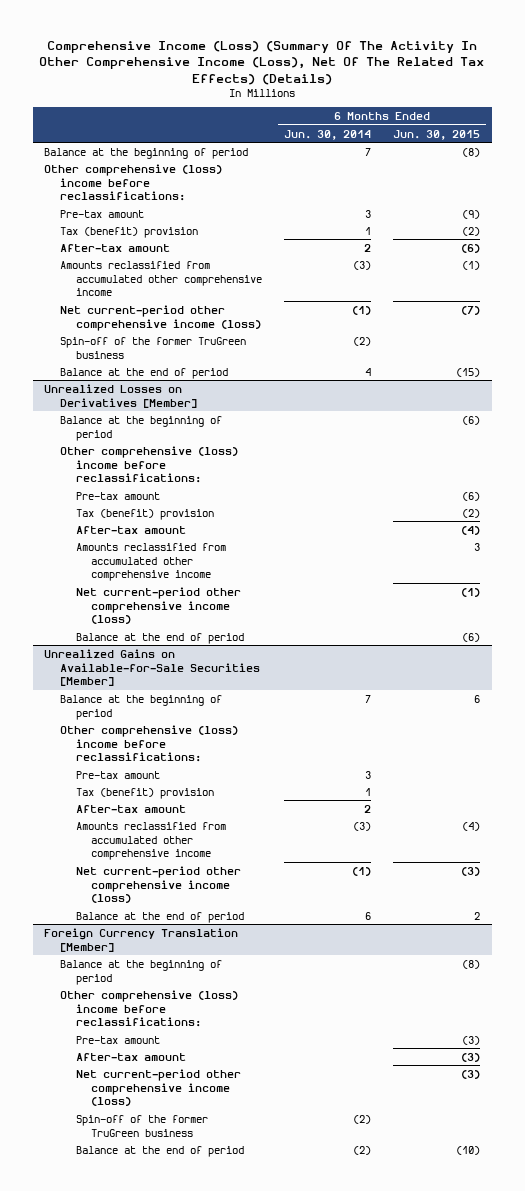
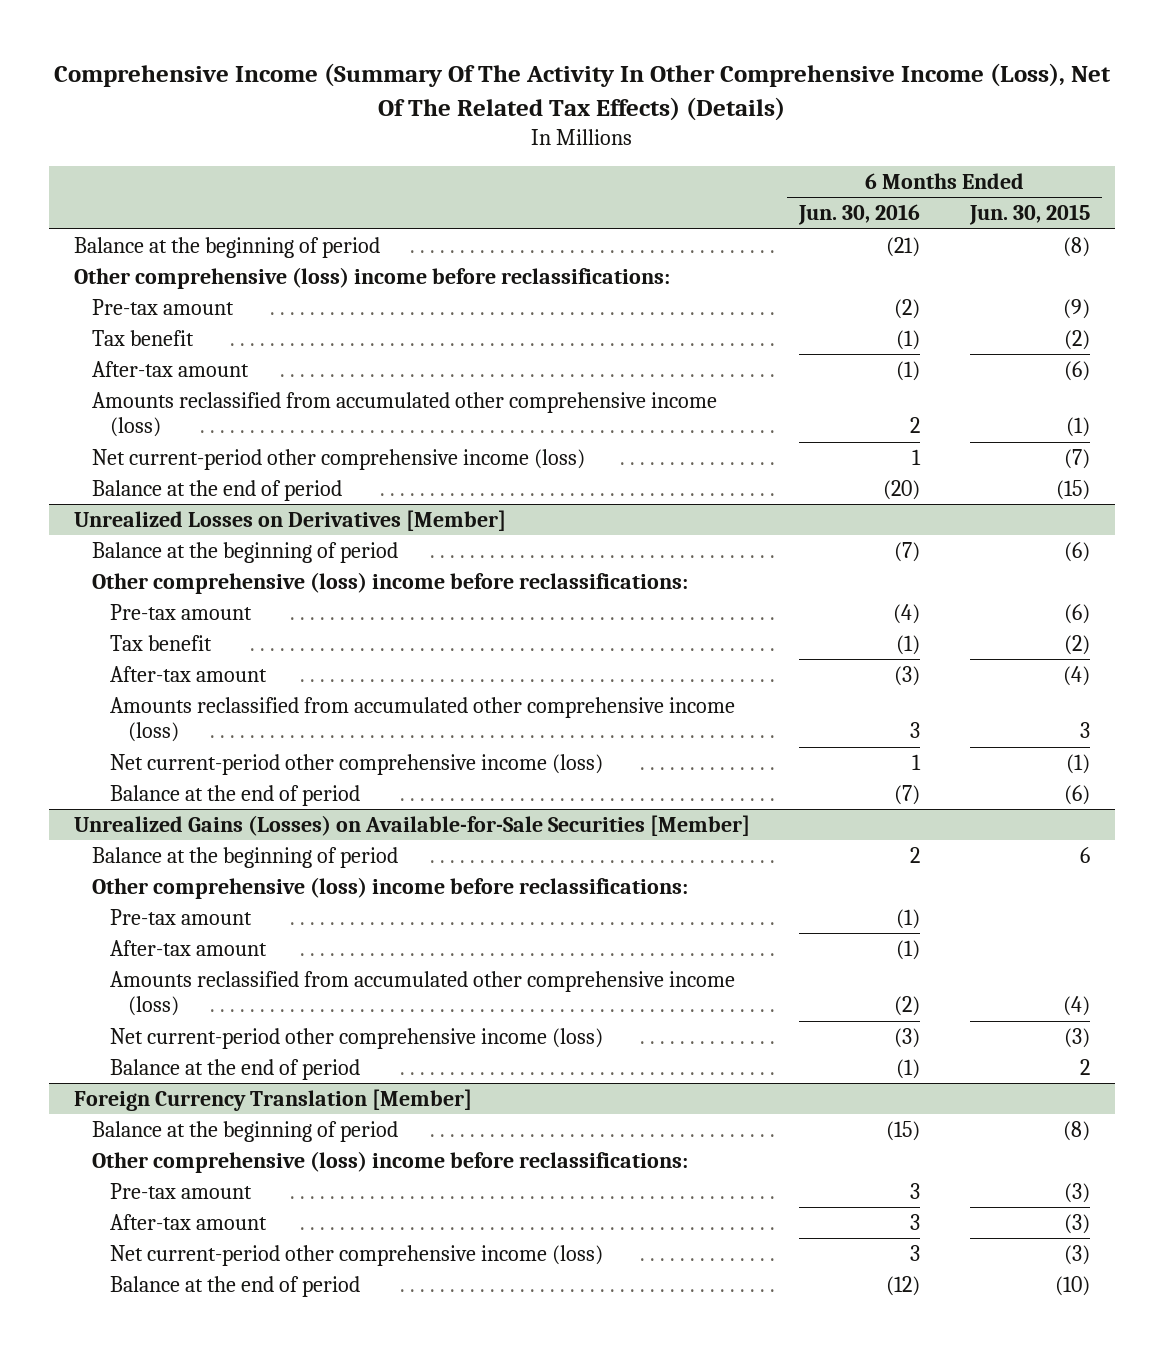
- Comprehensive Income (Loss) (Summary Of The Activity In Other Comprehensive Income (Loss), Net Of The Related Tax Effects) (Details)
+ Comprehensive Income (Summary Of The Activity In Other Comprehensive Income (Loss), Net Of The Related Tax Effects) (Details)
- | 6 Months Ended Jun. 30, 2014 | 6 Months Ended Jun. 30, 2015
+ | 6 Months Ended Jun. 30, 2016 | 6 Months Ended Jun. 30, 2015
- Tax (benefit) provision | 1 | (2)
+ Tax benefit | (1) | (2)
- Amounts reclassified from accumulated other comprehensive income | (3) | (1)
+ Amounts reclassified from accumulated other comprehensive income (loss) | 2 | (1)
- Spin-off of the former TruGreen business | (2) |
@ Unrealized Losses on Derivatives [Member]
- Tax (benefit) provision | | (2)
+ Tax benefit | (1) | (2)
- Amounts reclassified from accumulated other comprehensive income | | 3
+ Amounts reclassified from accumulated other comprehensive income (loss) | 3 | 3
- Unrealized Gains on Available-for-Sale Securities [Member]
+ Unrealized Gains (Losses) on Available-for-Sale Securities [Member]
- Tax (benefit) provision | 1 |
- Amounts reclassified from accumulated other comprehensive income | (3) | (4)
+ Amounts reclassified from accumulated other comprehensive income (loss) | (2) | (4)
@ Foreign Currency Translation [Member]
- Spin-off of the former TruGreen business | (2) |

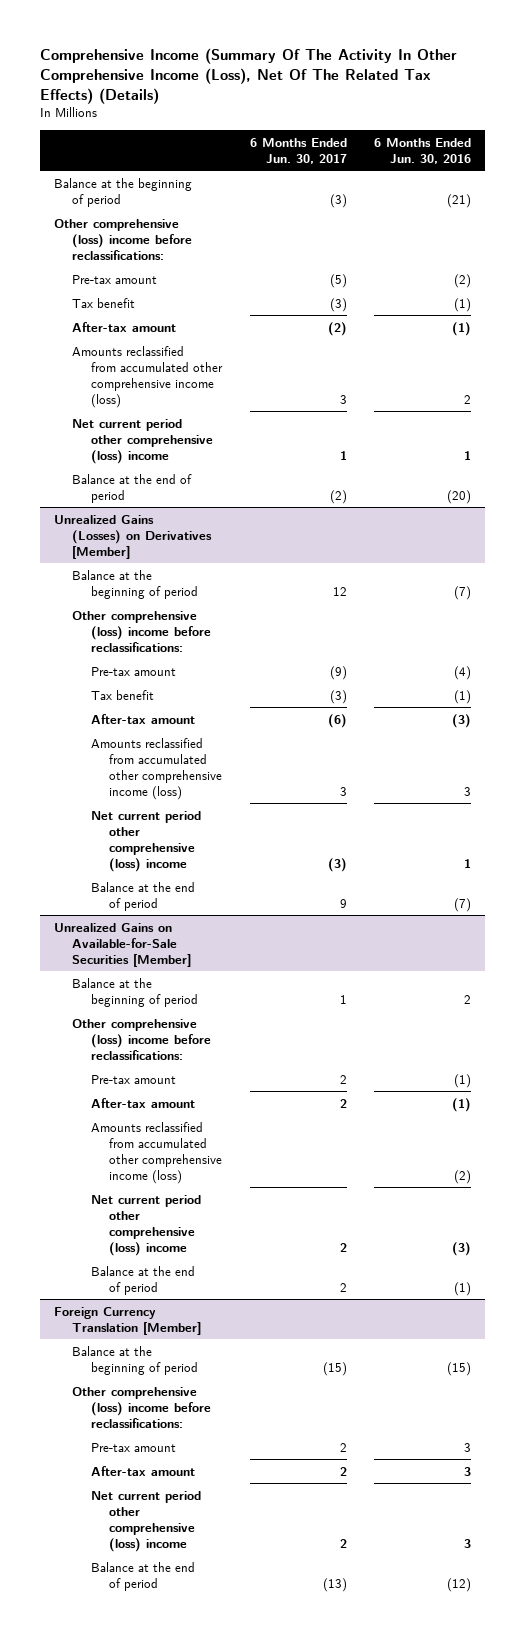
- | 6 Months Ended Jun. 30, 2016 | 6 Months Ended Jun. 30, 2015
+ | 6 Months Ended Jun. 30, 2017 | 6 Months Ended Jun. 30, 2016
- Net current-period other comprehensive income (loss) | 1 | (7)
+ Net current period other comprehensive (loss) income | 1 | 1
- Unrealized Losses on Derivatives [Member]
+ Unrealized Gains (Losses) on Derivatives [Member]
- Net current-period other comprehensive income (loss) | 1 | (1)
+ Net current period other comprehensive (loss) income | (3) | 1
- Unrealized Gains (Losses) on Available-for-Sale Securities [Member]
+ Unrealized Gains on Available-for-Sale Securities [Member]
- Net current-period other comprehensive income (loss) | (3) | (3)
+ Net current period other comprehensive (loss) income | 2 | (3)
@ Foreign Currency Translation [Member]
- Net current-period other comprehensive income (loss) | 3 | (3)
+ Net current period other comprehensive (loss) income | 2 | 3

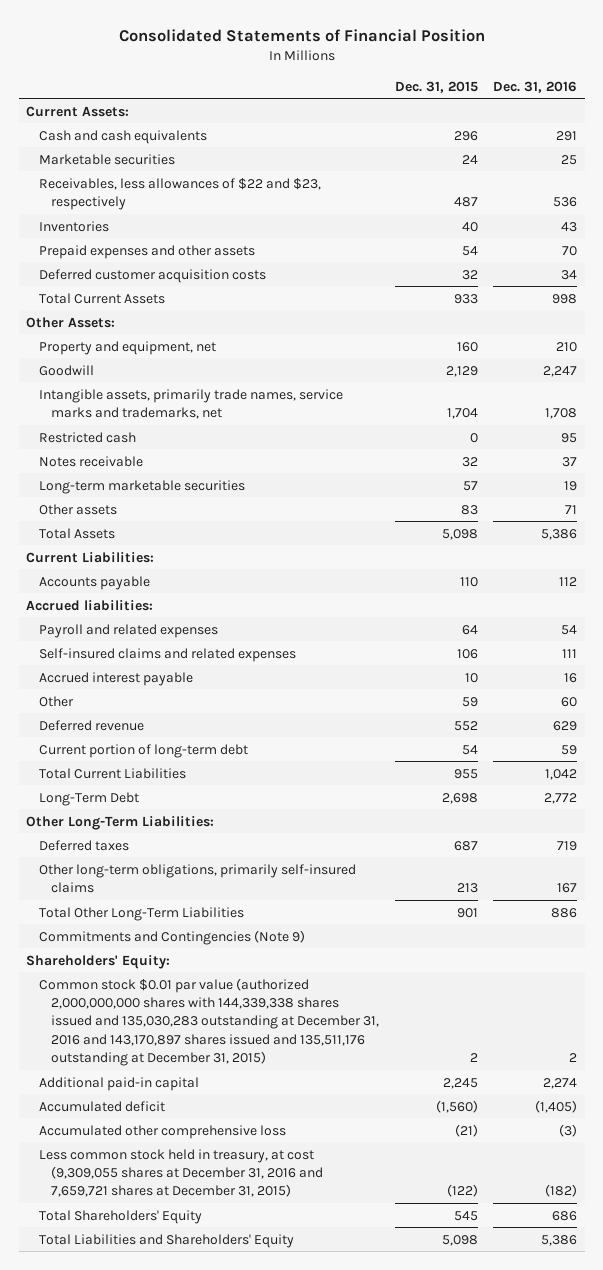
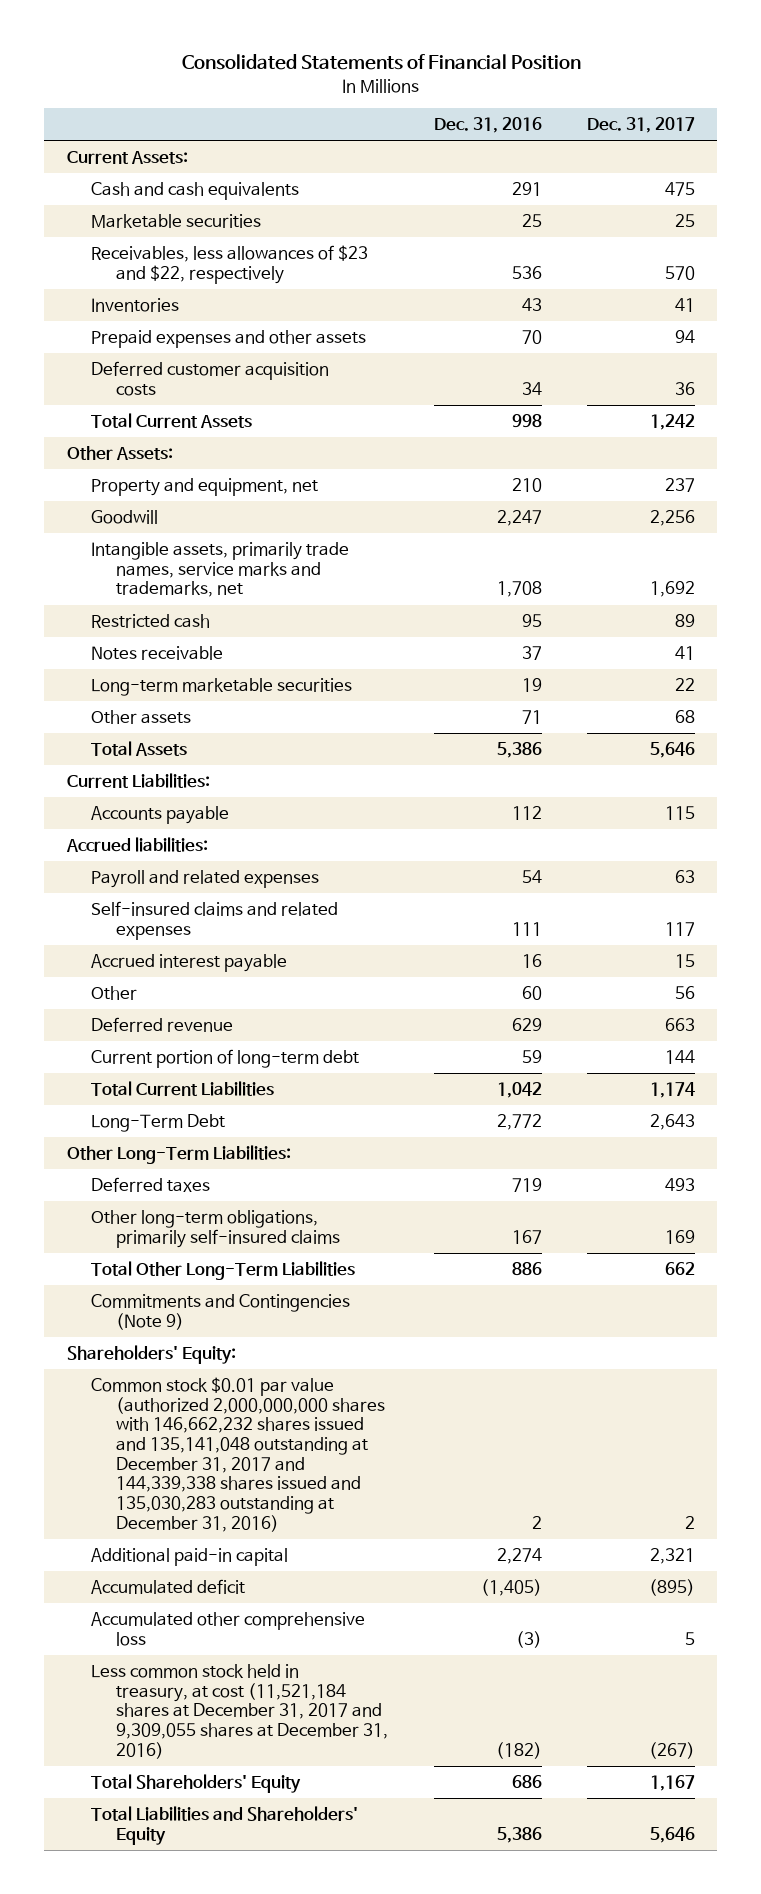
- | Dec. 31, 2015 | Dec. 31, 2016
+ | Dec. 31, 2016 | Dec. 31, 2017
- Receivables, less allowances of $22 and $23, respectively | 487 | 536
+ Receivables, less allowances of $23 and $22, respectively | 536 | 570
- Common stock $0.01 par value (authorized 2,000,000,000 shares with 144,339,338 shares issued and 135,030,283 outstanding at December 31, 2016 and 143,170,897 shares issued and 135,511,176 outstanding at December 31, 2015) | 2 | 2
+ Common stock $0.01 par value (authorized 2,000,000,000 shares with 146,662,232 shares issued and 135,141,048 outstanding at December 31, 2017 and 144,339,338 shares issued and 135,030,283 outstanding at December 31, 2016) | 2 | 2
- Less common stock held in treasury, at cost (9,309,055 shares at December 31, 2016 and 7,659,721 shares at December 31, 2015) | (122) | (182)
+ Less common stock held in treasury, at cost (11,521,184 shares at December 31, 2017 and 9,309,055 shares at December 31, 2016) | (182) | (267)

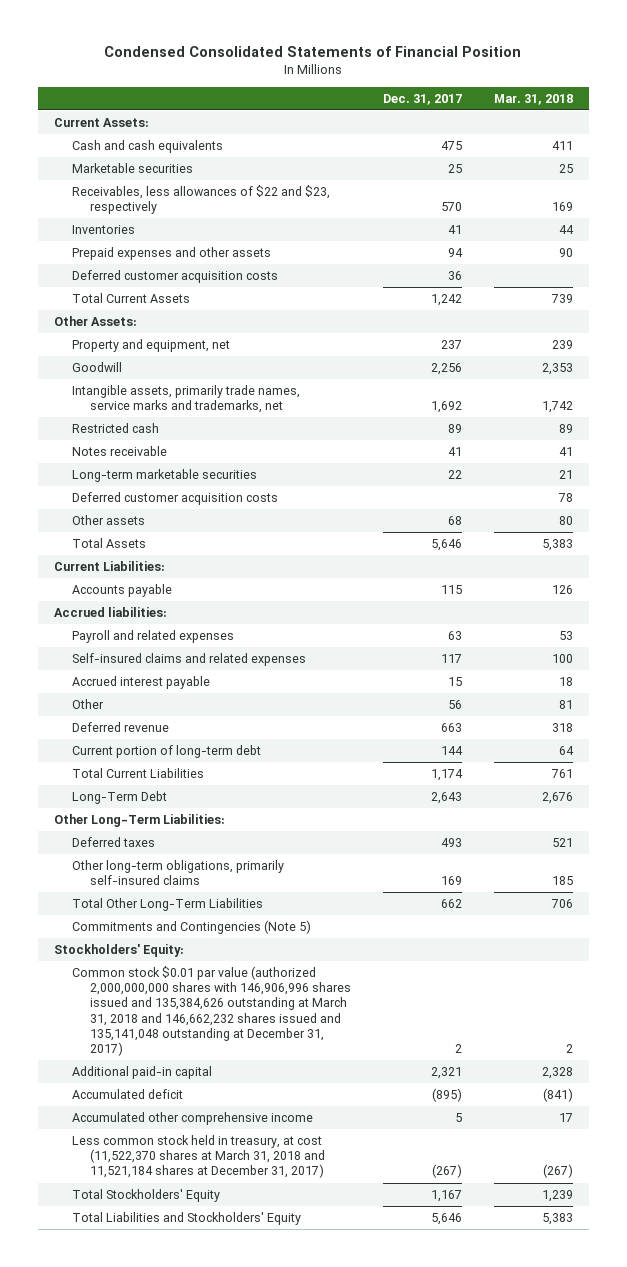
- Consolidated Statements of Financial Position
+ Condensed Consolidated Statements of Financial Position
- | Dec. 31, 2016 | Dec. 31, 2017
+ | Dec. 31, 2017 | Mar. 31, 2018
- Receivables, less allowances of $23 and $22, respectively | 536 | 570
+ Receivables, less allowances of $22 and $23, respectively | 570 | 169
+ Deferred customer acquisition costs | | 78
- Commitments and Contingencies (Note 9)
- Shareholders' Equity:
- Common stock $0.01 par value (authorized 2,000,000,000 shares with 146,662,232 shares issued and 135,141,048 outstanding at December 31, 2017 and 144,339,338 shares issued and 135,030,283 outstanding at December 31, 2016) | 2 | 2
+ Commitments and Contingencies (Note 5)
+ Stockholders' Equity:
+ Common stock $0.01 par value (authorized 2,000,000,000 shares with 146,906,996 shares issued and 135,384,626 outstanding at March 31, 2018 and 146,662,232 shares issued and 135,141,048 outstanding at December 31, 2017) | 2 | 2
- Accumulated other comprehensive loss | (3) | 5
- Less common stock held in treasury, at cost (11,521,184 shares at December 31, 2017 and 9,309,055 shares at December 31, 2016) | (182) | (267)
- Total Shareholders' Equity | 686 | 1,167
- Total Liabilities and Shareholders' Equity | 5,386 | 5,646
+ Accumulated other comprehensive income | 5 | 17
+ Less common stock held in treasury, at cost (11,522,370 shares at March 31, 2018 and 11,521,184 shares at December 31, 2017) | (267) | (267)
+ Total Stockholders' Equity | 1,167 | 1,239
+ Total Liabilities and Stockholders' Equity | 5,646 | 5,383

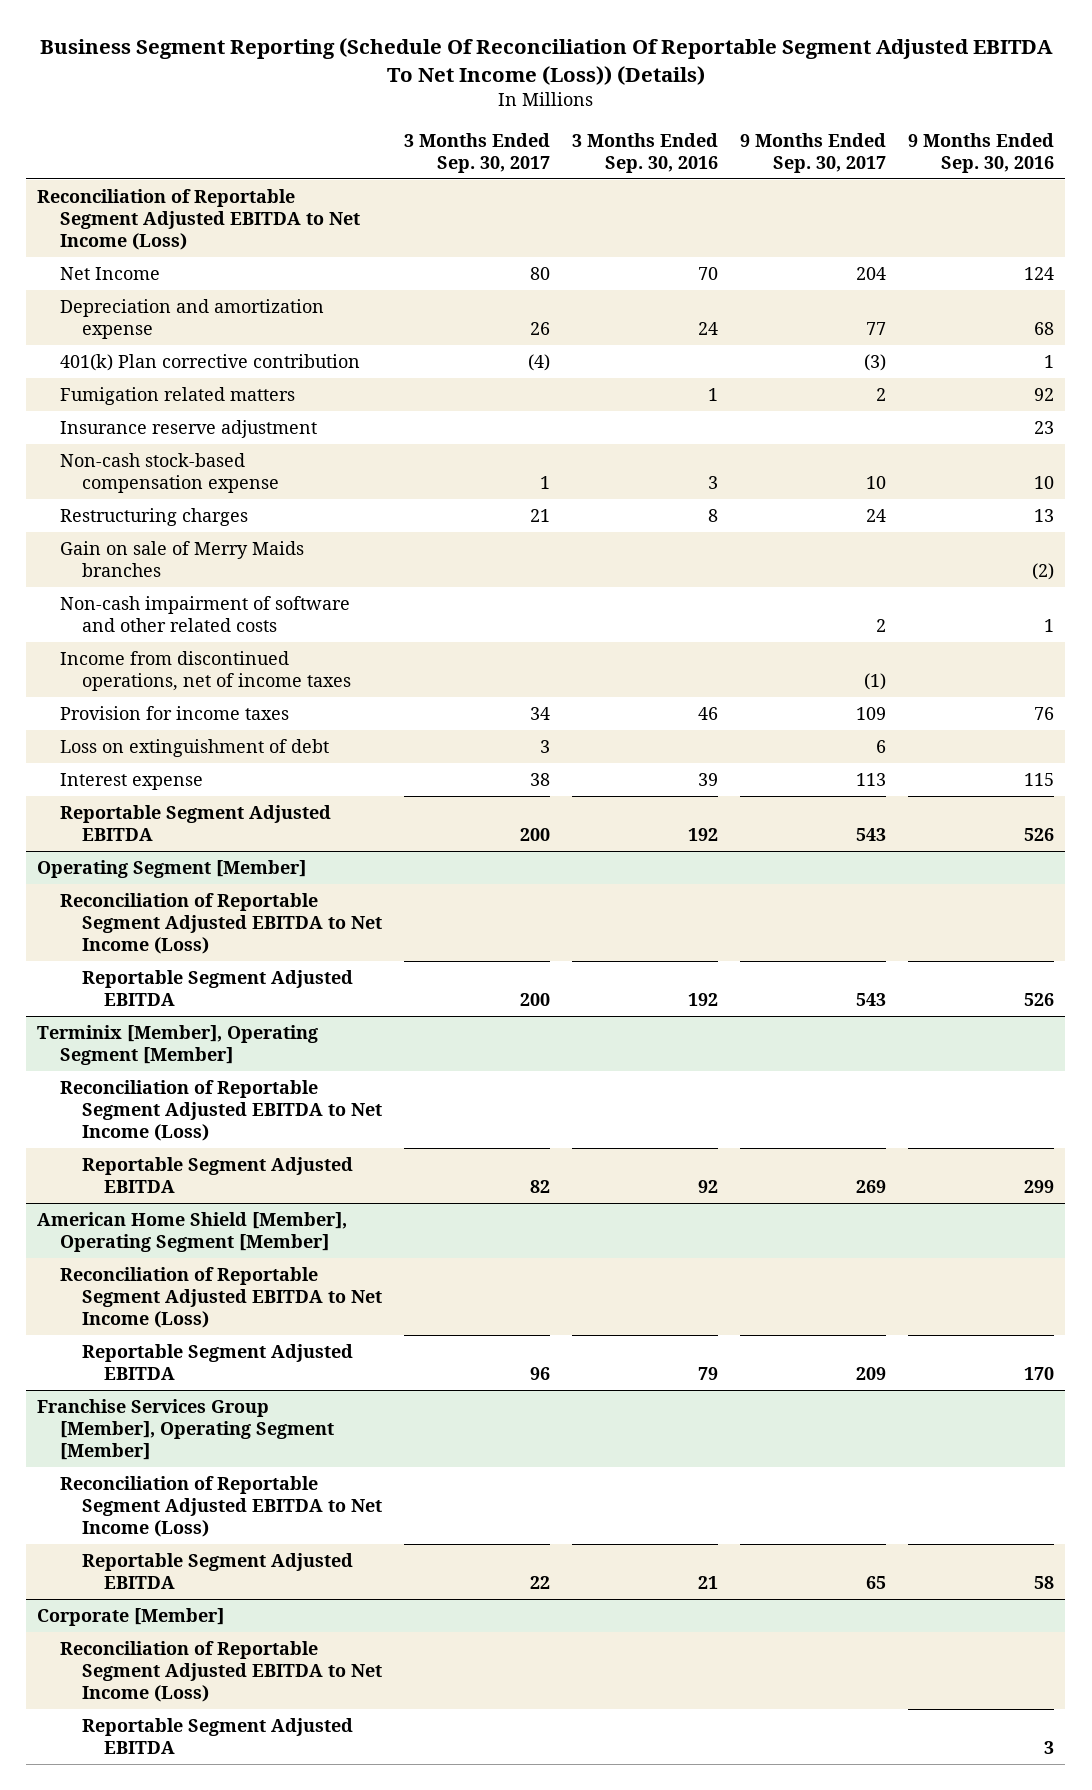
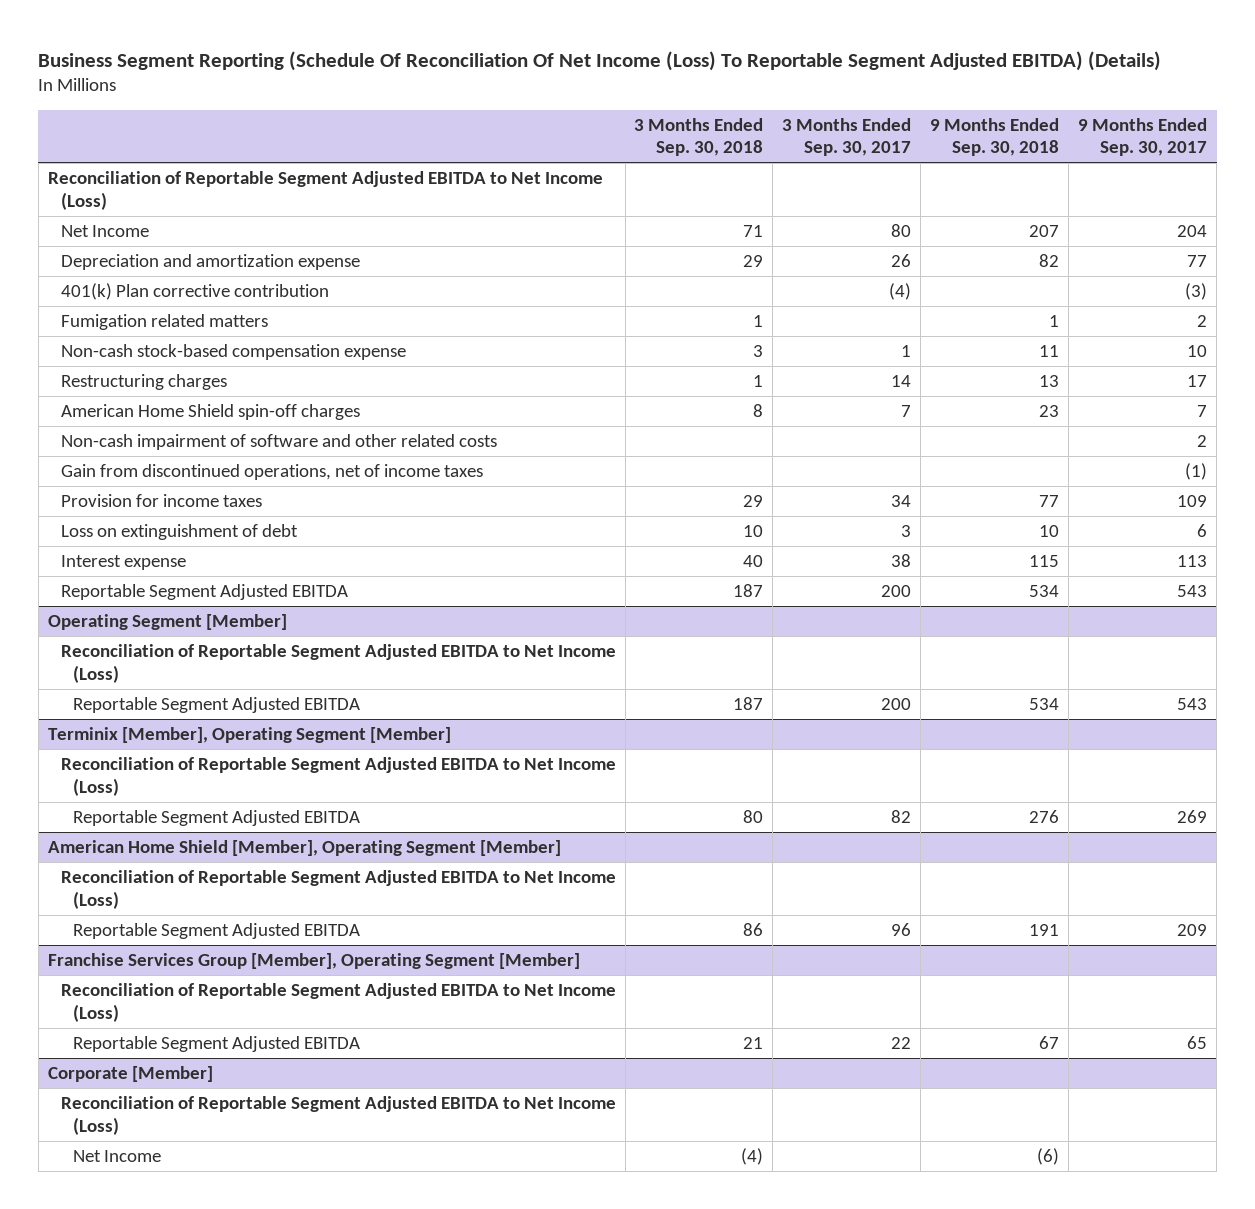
- Business Segment Reporting (Schedule Of Reconciliation Of Reportable Segment Adjusted EBITDA To Net Income (Loss)) (Details)
+ Business Segment Reporting (Schedule Of Reconciliation Of Net Income (Loss) To Reportable Segment Adjusted EBITDA) (Details)
- | 3 Months Ended Sep. 30, 2017 | 3 Months Ended Sep. 30, 2016 | 9 Months Ended Sep. 30, 2017 | 9 Months Ended Sep. 30, 2016
+ | 3 Months Ended Sep. 30, 2018 | 3 Months Ended Sep. 30, 2017 | 9 Months Ended Sep. 30, 2018 | 9 Months Ended Sep. 30, 2017
- Insurance reserve adjustment | | | | 23
- Restructuring charges | 21 | 8 | 24 | 13
- Gain on sale of Merry Maids branches | | | | (2)
+ Restructuring charges | 1 | 14 | 13 | 17
+ American Home Shield spin-off charges | 8 | 7 | 23 | 7
- Income from discontinued operations, net of income taxes | | | (1) |
+ Gain from discontinued operations, net of income taxes | | | | (1)
@ Corporate [Member]
- Reportable Segment Adjusted EBITDA | | | | 3
+ Net Income | (4) | | (6) |

